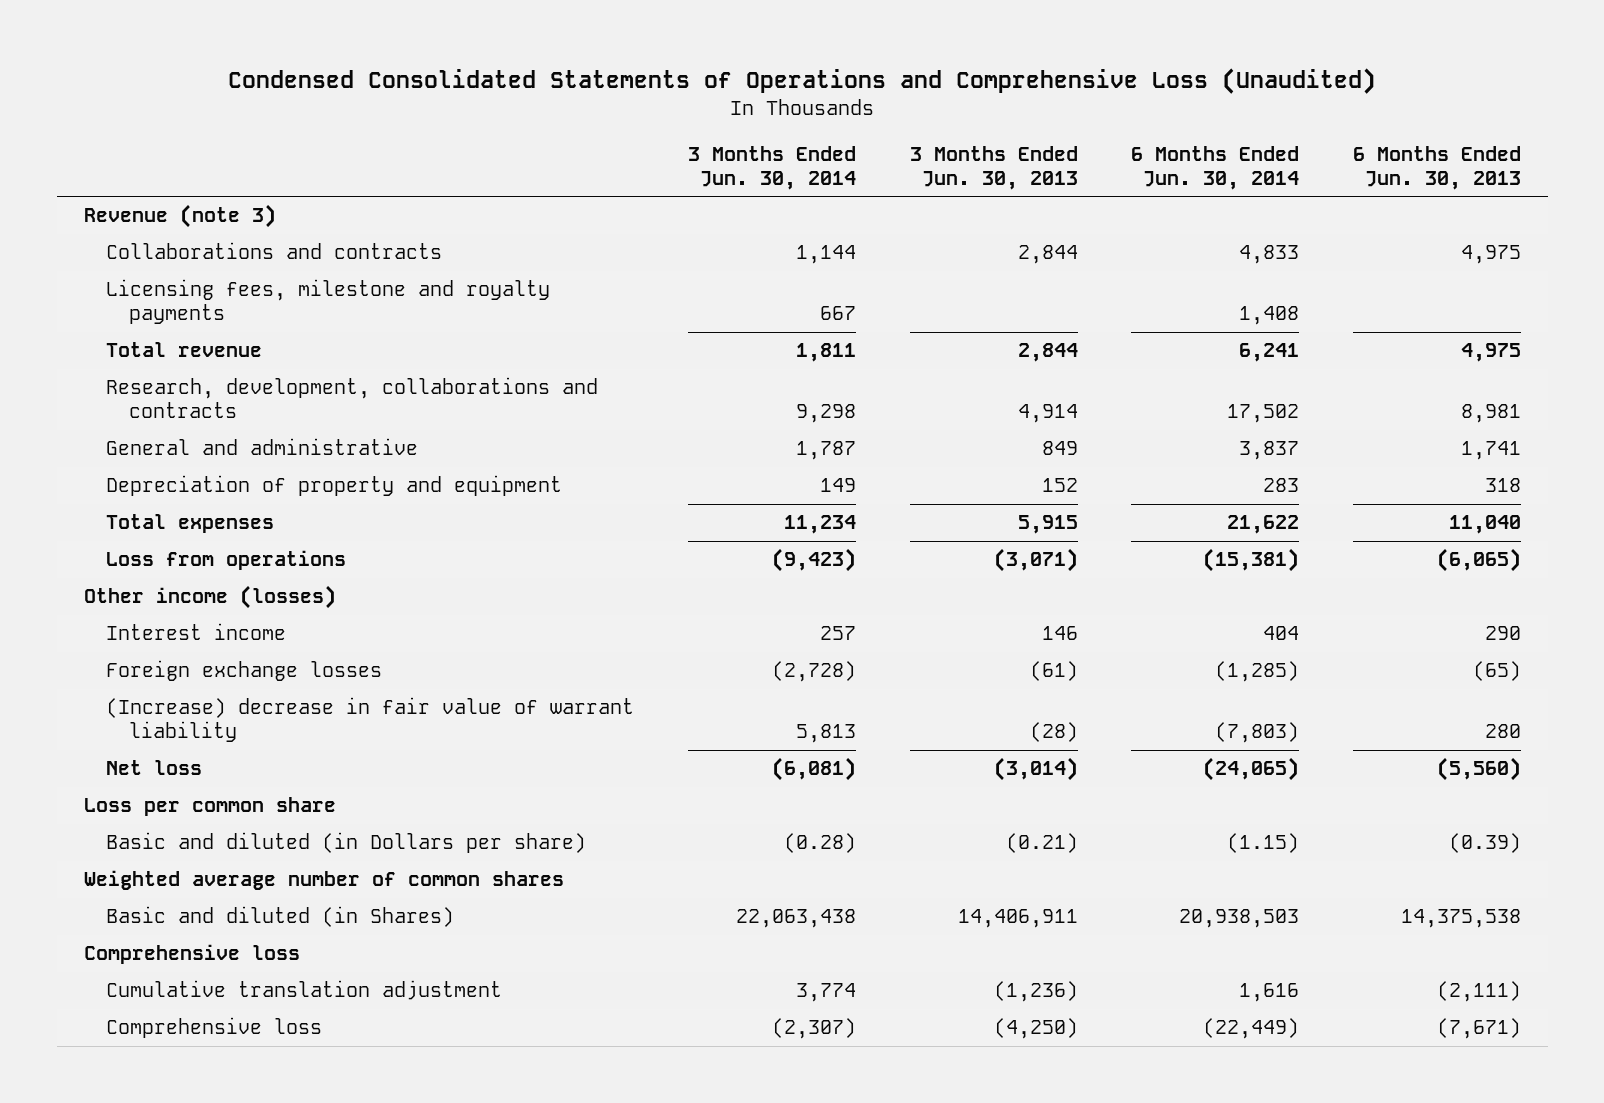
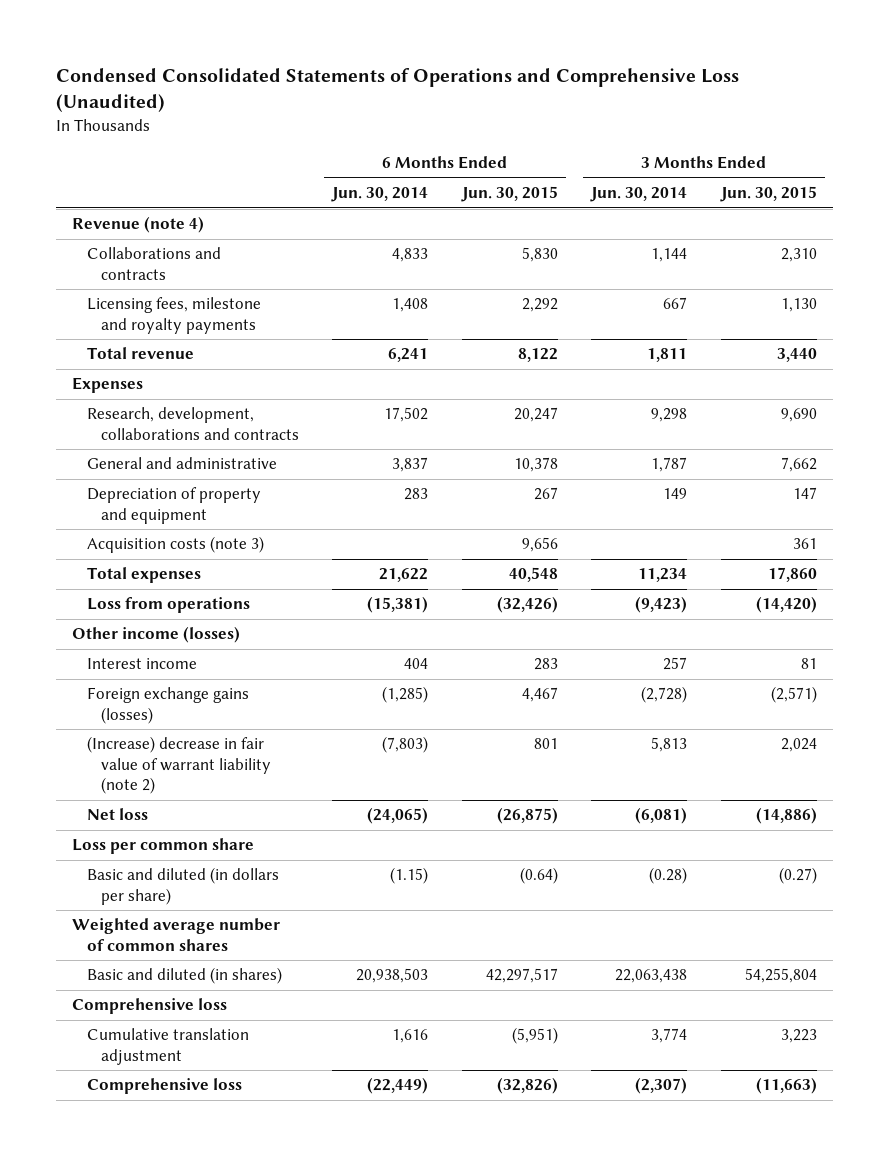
- | 3 Months Ended Jun. 30, 2014 | 3 Months Ended Jun. 30, 2013 | 6 Months Ended Jun. 30, 2014 | 6 Months Ended Jun. 30, 2013
+ | 6 Months Ended Jun. 30, 2014 | 6 Months Ended Jun. 30, 2015 | 3 Months Ended Jun. 30, 2014 | 3 Months Ended Jun. 30, 2015
- Revenue (note 3)
+ Revenue (note 4)
+ Expenses
+ Acquisition costs (note 3) | | 9,656 | | 361
- Foreign exchange losses | (2,728) | (61) | (1,285) | (65)
- (Increase) decrease in fair value of warrant liability | 5,813 | (28) | (7,803) | 280
+ Foreign exchange gains (losses) | (1,285) | 4,467 | (2,728) | (2,571)
+ (Increase) decrease in fair value of warrant liability (note 2) | (7,803) | 801 | 5,813 | 2,024
- Basic and diluted (in Dollars per share) | (0.28) | (0.21) | (1.15) | (0.39)
+ Basic and diluted (in dollars per share) | (1.15) | (0.64) | (0.28) | (0.27)
- Basic and diluted (in Shares) | 22,063,438 | 14,406,911 | 20,938,503 | 14,375,538
+ Basic and diluted (in shares) | 20,938,503 | 42,297,517 | 22,063,438 | 54,255,804

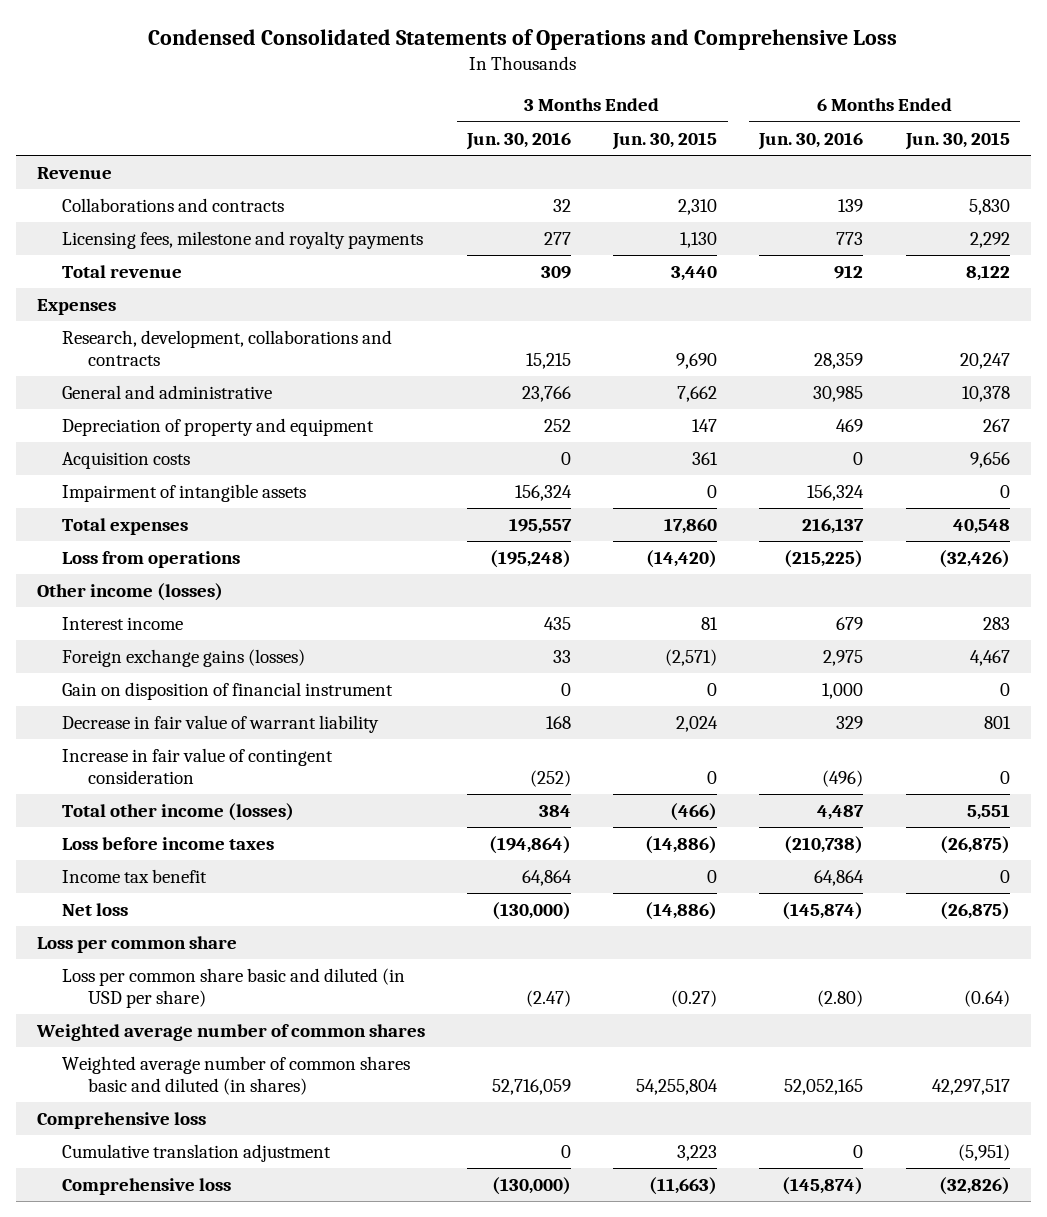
- Condensed Consolidated Statements of Operations and Comprehensive Loss (Unaudited)
+ Condensed Consolidated Statements of Operations and Comprehensive Loss
- | 6 Months Ended Jun. 30, 2014 | 6 Months Ended Jun. 30, 2015 | 3 Months Ended Jun. 30, 2014 | 3 Months Ended Jun. 30, 2015
+ | 3 Months Ended Jun. 30, 2016 | 3 Months Ended Jun. 30, 2015 | 6 Months Ended Jun. 30, 2016 | 6 Months Ended Jun. 30, 2015
- Revenue (note 4)
+ Revenue
- Acquisition costs (note 3) | | 9,656 | | 361
+ Acquisition costs | 0 | 361 | 0 | 9,656
+ Impairment of intangible assets | 156,324 | 0 | 156,324 | 0
- (Increase) decrease in fair value of warrant liability (note 2) | (7,803) | 801 | 5,813 | 2,024
+ Gain on disposition of financial instrument | 0 | 0 | 1,000 | 0
+ Decrease in fair value of warrant liability | 168 | 2,024 | 329 | 801
+ Increase in fair value of contingent consideration | (252) | 0 | (496) | 0
+ Total other income (losses) | 384 | (466) | 4,487 | 5,551
+ Loss before income taxes | (194,864) | (14,886) | (210,738) | (26,875)
+ Income tax benefit | 64,864 | 0 | 64,864 | 0
- Basic and diluted (in dollars per share) | (1.15) | (0.64) | (0.28) | (0.27)
+ Loss per common share basic and diluted (in USD per share) | (2.47) | (0.27) | (2.80) | (0.64)
- Basic and diluted (in shares) | 20,938,503 | 42,297,517 | 22,063,438 | 54,255,804
+ Weighted average number of common shares basic and diluted (in shares) | 52,716,059 | 54,255,804 | 52,052,165 | 42,297,517

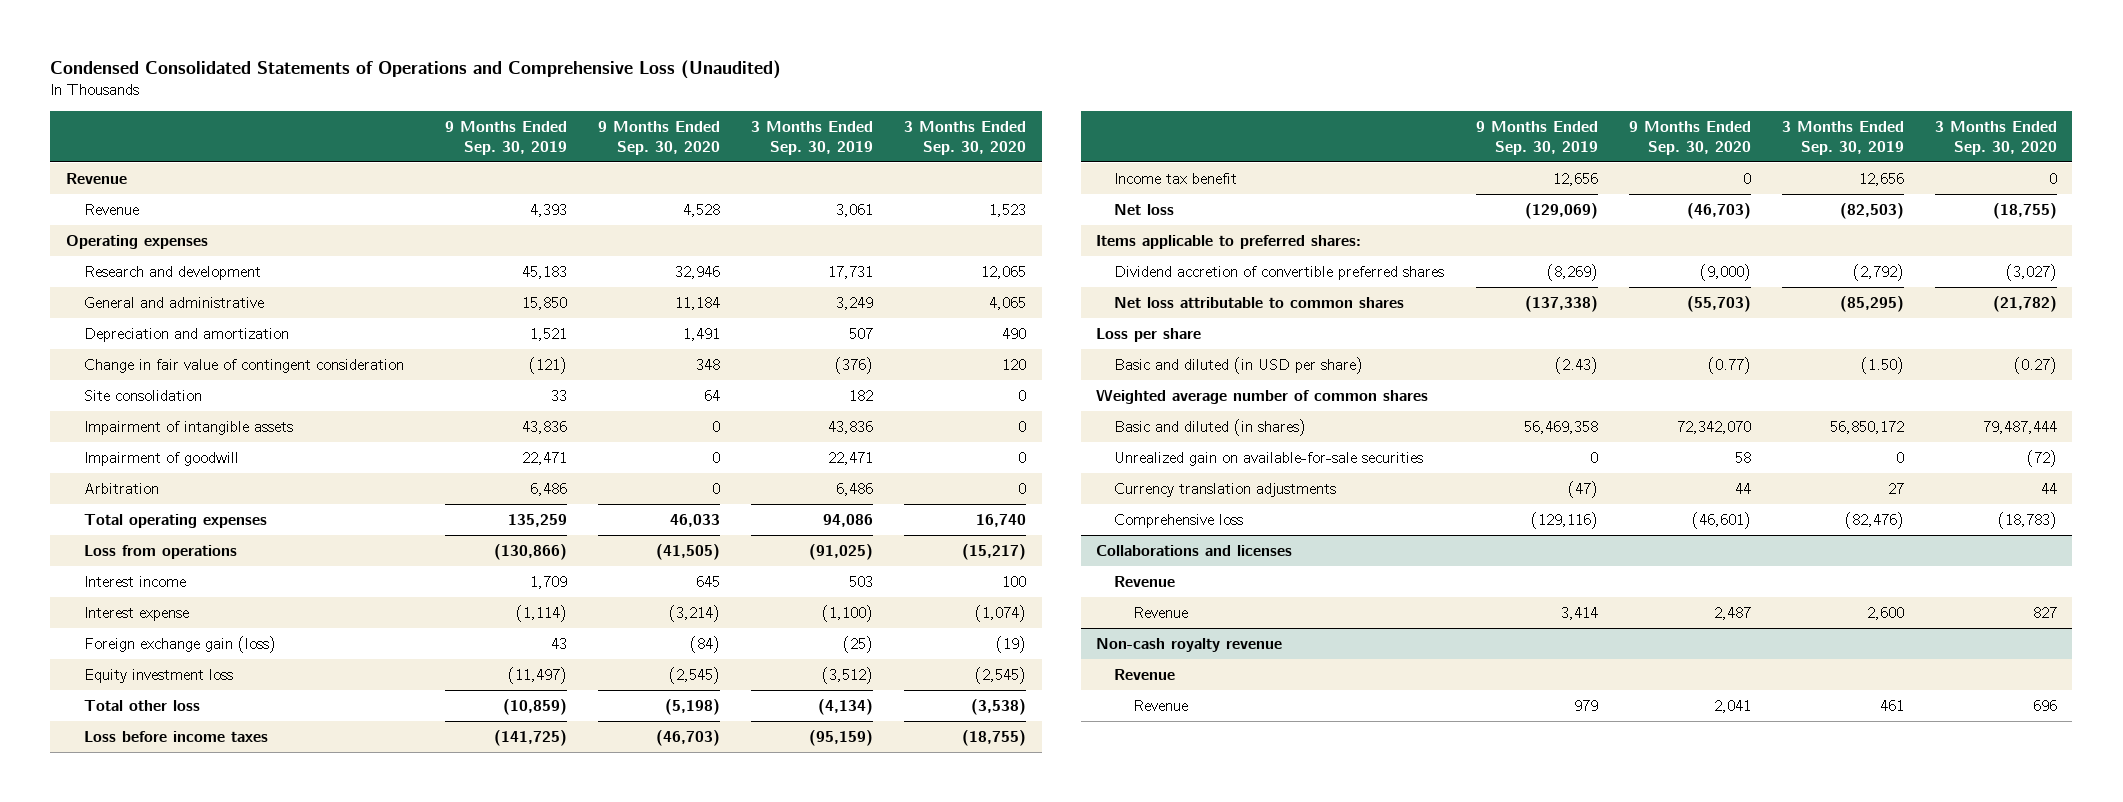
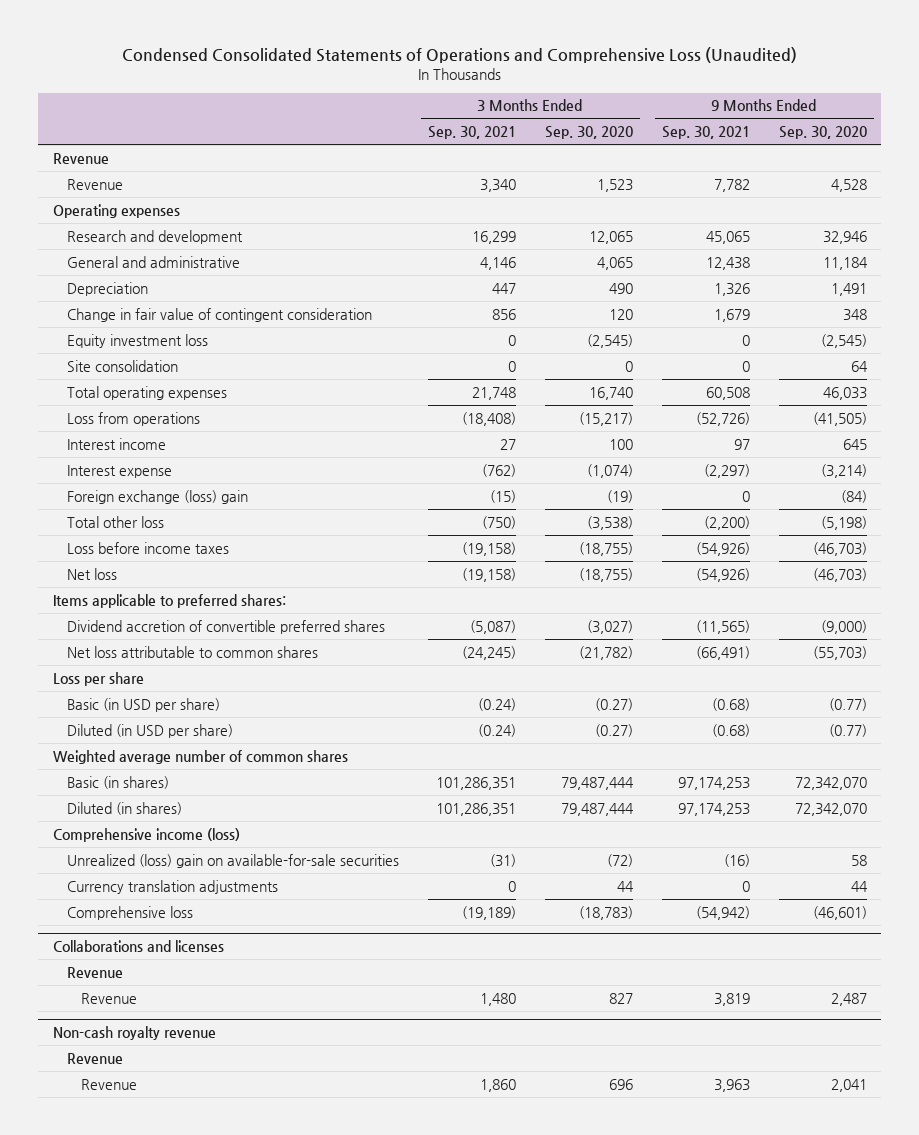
- | 9 Months Ended Sep. 30, 2019 | 9 Months Ended Sep. 30, 2020 | 3 Months Ended Sep. 30, 2019 | 3 Months Ended Sep. 30, 2020
+ | 3 Months Ended Sep. 30, 2021 | 3 Months Ended Sep. 30, 2020 | 9 Months Ended Sep. 30, 2021 | 9 Months Ended Sep. 30, 2020
- Depreciation and amortization | 1,521 | 1,491 | 507 | 490
+ Depreciation | 447 | 490 | 1,326 | 1,491
moved up: Equity investment loss | 0 | (2,545) | 0 | (2,545)
- Impairment of intangible assets | 43,836 | 0 | 43,836 | 0
- Impairment of goodwill | 22,471 | 0 | 22,471 | 0
- Arbitration | 6,486 | 0 | 6,486 | 0
- Foreign exchange gain (loss) | 43 | (84) | (25) | (19)
+ Foreign exchange (loss) gain | (15) | (19) | 0 | (84)
- Income tax benefit | 12,656 | 0 | 12,656 | 0
- Basic and diluted (in USD per share) | (2.43) | (0.77) | (1.50) | (0.27)
+ Basic (in USD per share) | (0.24) | (0.27) | (0.68) | (0.77)
+ Diluted (in USD per share) | (0.24) | (0.27) | (0.68) | (0.77)
- Basic and diluted (in shares) | 56,469,358 | 72,342,070 | 56,850,172 | 79,487,444
- Unrealized gain on available-for-sale securities | 0 | 58 | 0 | (72)
+ Basic (in shares) | 101,286,351 | 79,487,444 | 97,174,253 | 72,342,070
+ Diluted (in shares) | 101,286,351 | 79,487,444 | 97,174,253 | 72,342,070
+ Comprehensive income (loss)
+ Unrealized (loss) gain on available-for-sale securities | (31) | (72) | (16) | 58

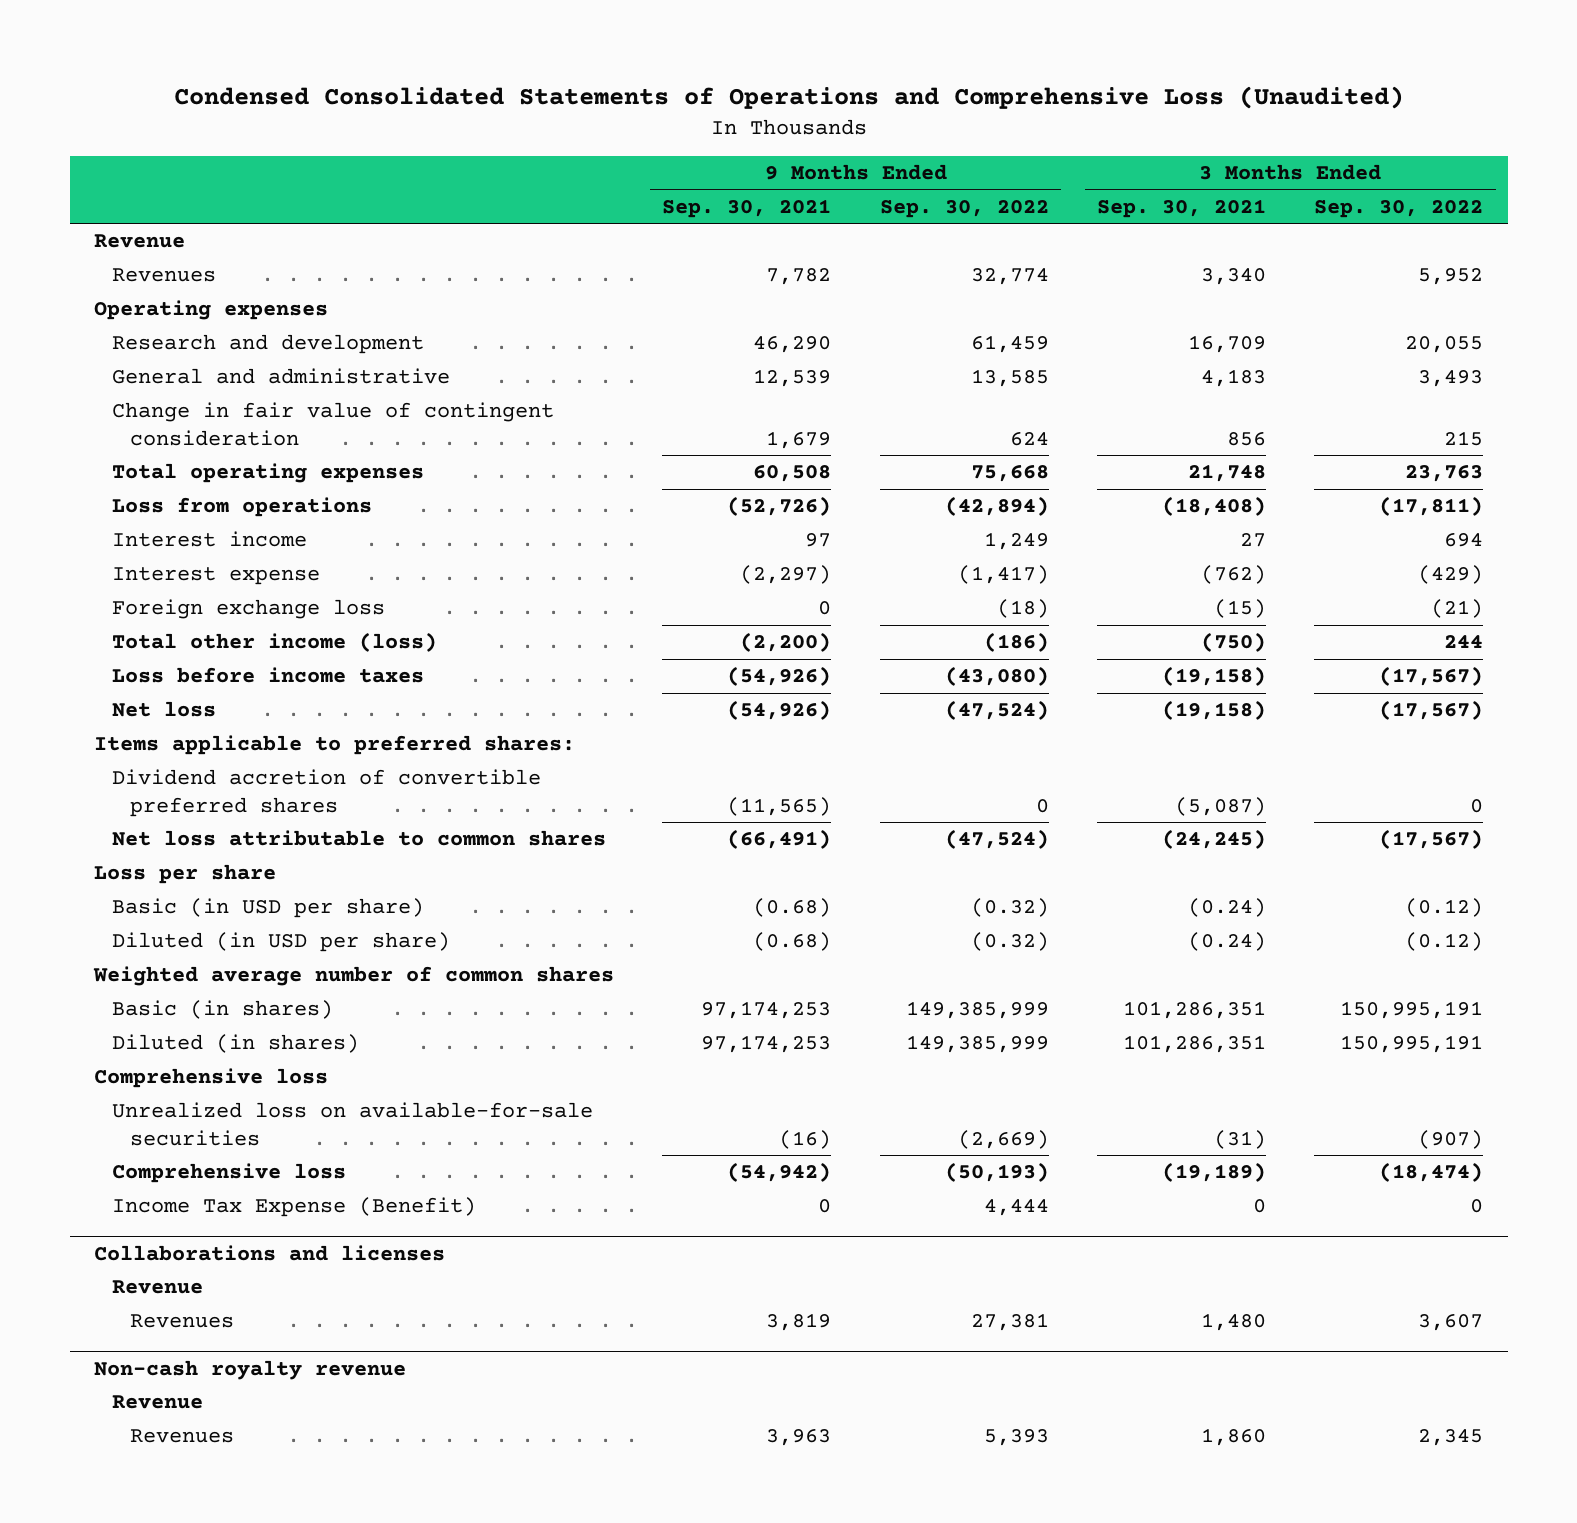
- | 3 Months Ended Sep. 30, 2021 | 3 Months Ended Sep. 30, 2020 | 9 Months Ended Sep. 30, 2021 | 9 Months Ended Sep. 30, 2020
+ | 9 Months Ended Sep. 30, 2021 | 9 Months Ended Sep. 30, 2022 | 3 Months Ended Sep. 30, 2021 | 3 Months Ended Sep. 30, 2022
- Revenue | 3,340 | 1,523 | 7,782 | 4,528
+ Revenues | 7,782 | 32,774 | 3,340 | 5,952
- Research and development | 16,299 | 12,065 | 45,065 | 32,946
- General and administrative | 4,146 | 4,065 | 12,438 | 11,184
- Depreciation | 447 | 490 | 1,326 | 1,491
+ Research and development | 46,290 | 61,459 | 16,709 | 20,055
+ General and administrative | 12,539 | 13,585 | 4,183 | 3,493
- Equity investment loss | 0 | (2,545) | 0 | (2,545)
- Site consolidation | 0 | 0 | 0 | 64
- Foreign exchange (loss) gain | (15) | (19) | 0 | (84)
- Total other loss | (750) | (3,538) | (2,200) | (5,198)
+ Foreign exchange loss | 0 | (18) | (15) | (21)
+ Total other income (loss) | (2,200) | (186) | (750) | 244
- Comprehensive income (loss)
- Unrealized (loss) gain on available-for-sale securities | (31) | (72) | (16) | 58
- Currency translation adjustments | 0 | 44 | 0 | 44
+ Comprehensive loss
+ Unrealized loss on available-for-sale securities | (16) | (2,669) | (31) | (907)
+ Income Tax Expense (Benefit) | 0 | 4,444 | 0 | 0
@ Collaborations and licenses
- Revenue | 1,480 | 827 | 3,819 | 2,487
+ Revenues | 3,819 | 27,381 | 1,480 | 3,607
@ Non-cash royalty revenue
- Revenue | 1,860 | 696 | 3,963 | 2,041
+ Revenues | 3,963 | 5,393 | 1,860 | 2,345

